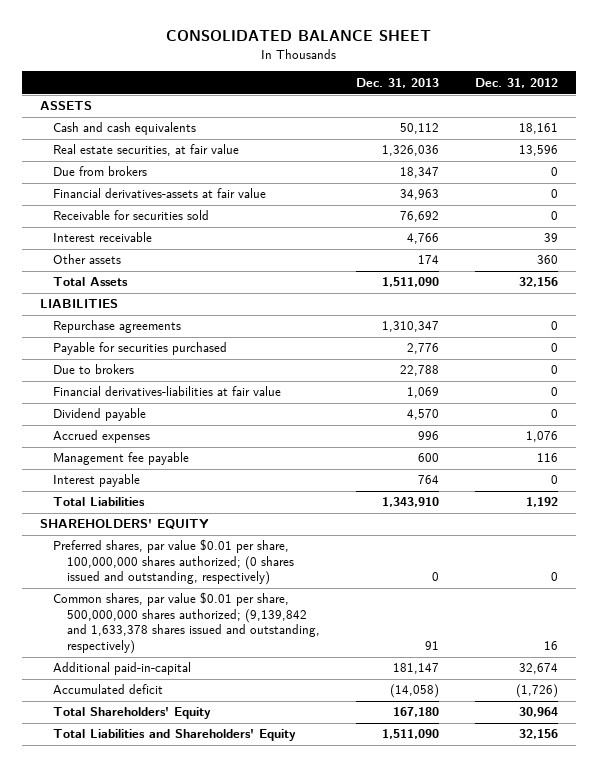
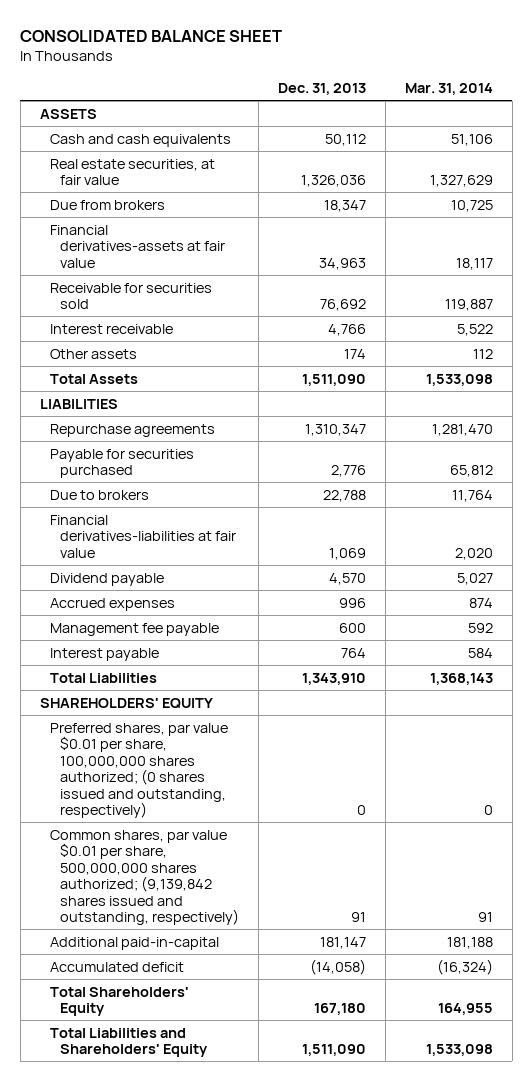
- | Dec. 31, 2013 | Dec. 31, 2012
+ | Dec. 31, 2013 | Mar. 31, 2014
- Common shares, par value $0.01 per share, 500,000,000 shares authorized; (9,139,842 and 1,633,378 shares issued and outstanding, respectively) | 91 | 16
+ Common shares, par value $0.01 per share, 500,000,000 shares authorized; (9,139,842 shares issued and outstanding, respectively) | 91 | 91

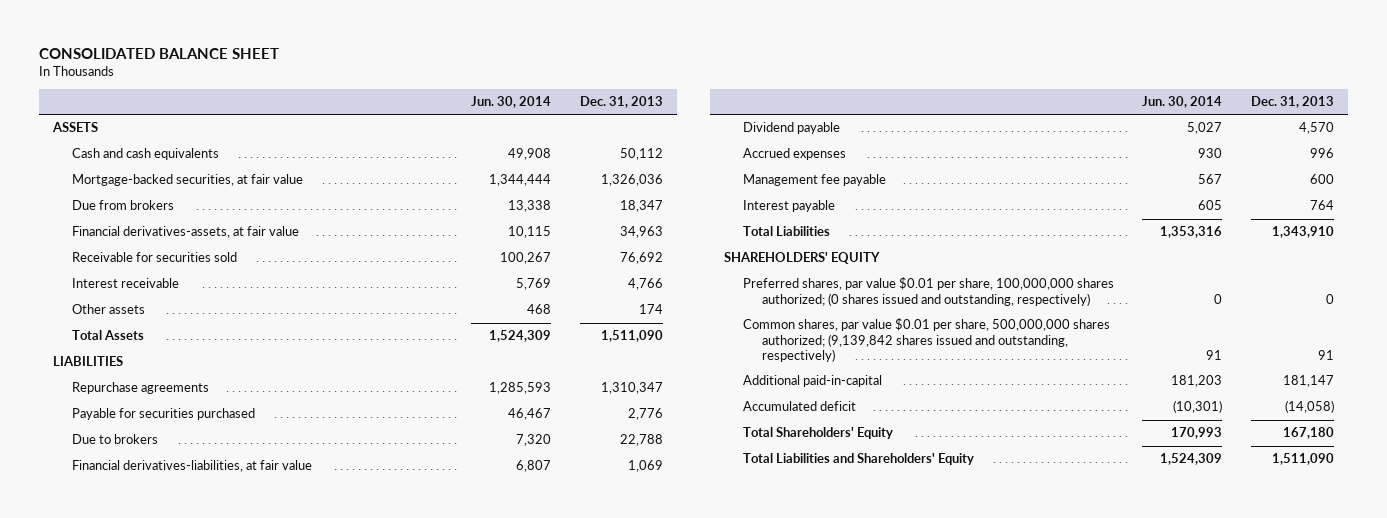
- | Dec. 31, 2013 | Mar. 31, 2014
+ | Jun. 30, 2014 | Dec. 31, 2013
- Real estate securities, at fair value | 1,326,036 | 1,327,629
+ Mortgage-backed securities, at fair value | 1,344,444 | 1,326,036
- Financial derivatives-assets at fair value | 34,963 | 18,117
+ Financial derivatives-assets, at fair value | 10,115 | 34,963
- Financial derivatives-liabilities at fair value | 1,069 | 2,020
+ Financial derivatives-liabilities, at fair value | 6,807 | 1,069

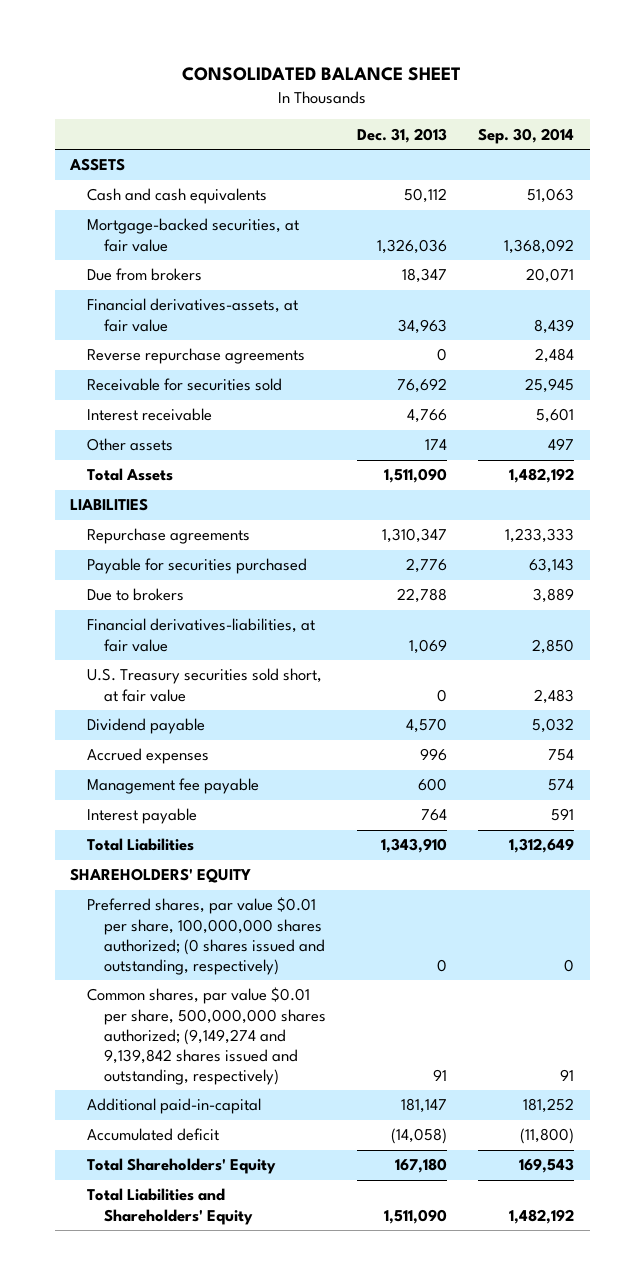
- | Jun. 30, 2014 | Dec. 31, 2013
+ | Dec. 31, 2013 | Sep. 30, 2014
+ Reverse repurchase agreements | 0 | 2,484
+ U.S. Treasury securities sold short, at fair value | 0 | 2,483
- Common shares, par value $0.01 per share, 500,000,000 shares authorized; (9,139,842 shares issued and outstanding, respectively) | 91 | 91
+ Common shares, par value $0.01 per share, 500,000,000 shares authorized; (9,149,274 and 9,139,842 shares issued and outstanding, respectively) | 91 | 91

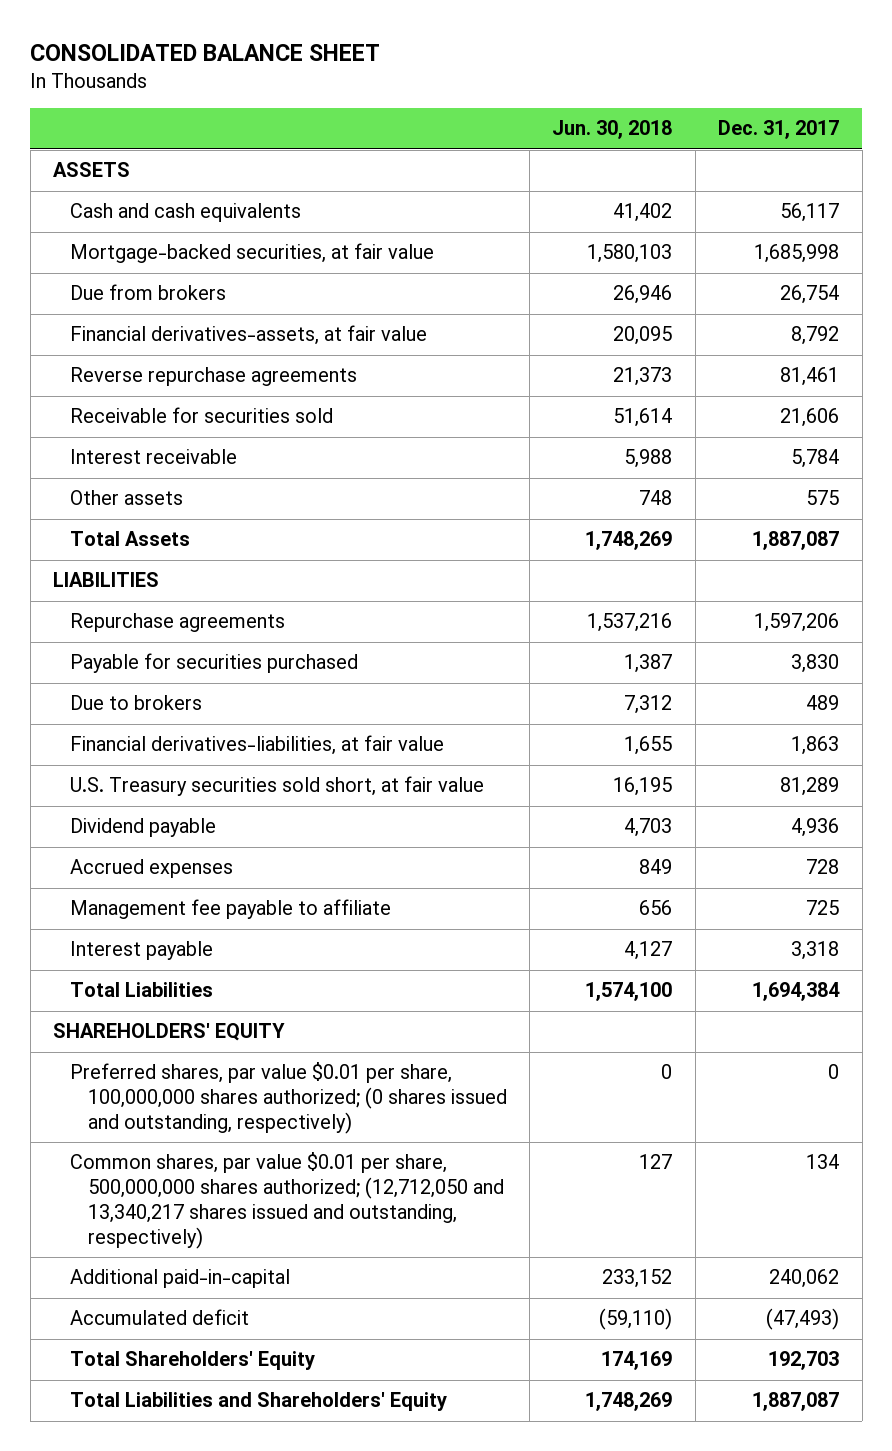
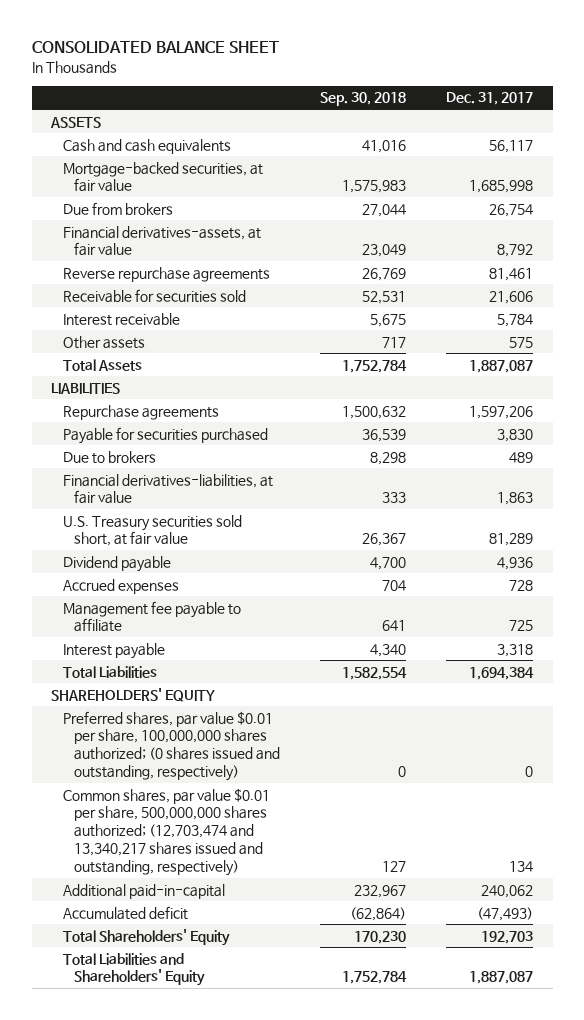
- | Jun. 30, 2018 | Dec. 31, 2017
+ | Sep. 30, 2018 | Dec. 31, 2017
- Common shares, par value $0.01 per share, 500,000,000 shares authorized; (12,712,050 and 13,340,217 shares issued and outstanding, respectively) | 127 | 134
+ Common shares, par value $0.01 per share, 500,000,000 shares authorized; (12,703,474 and 13,340,217 shares issued and outstanding, respectively) | 127 | 134

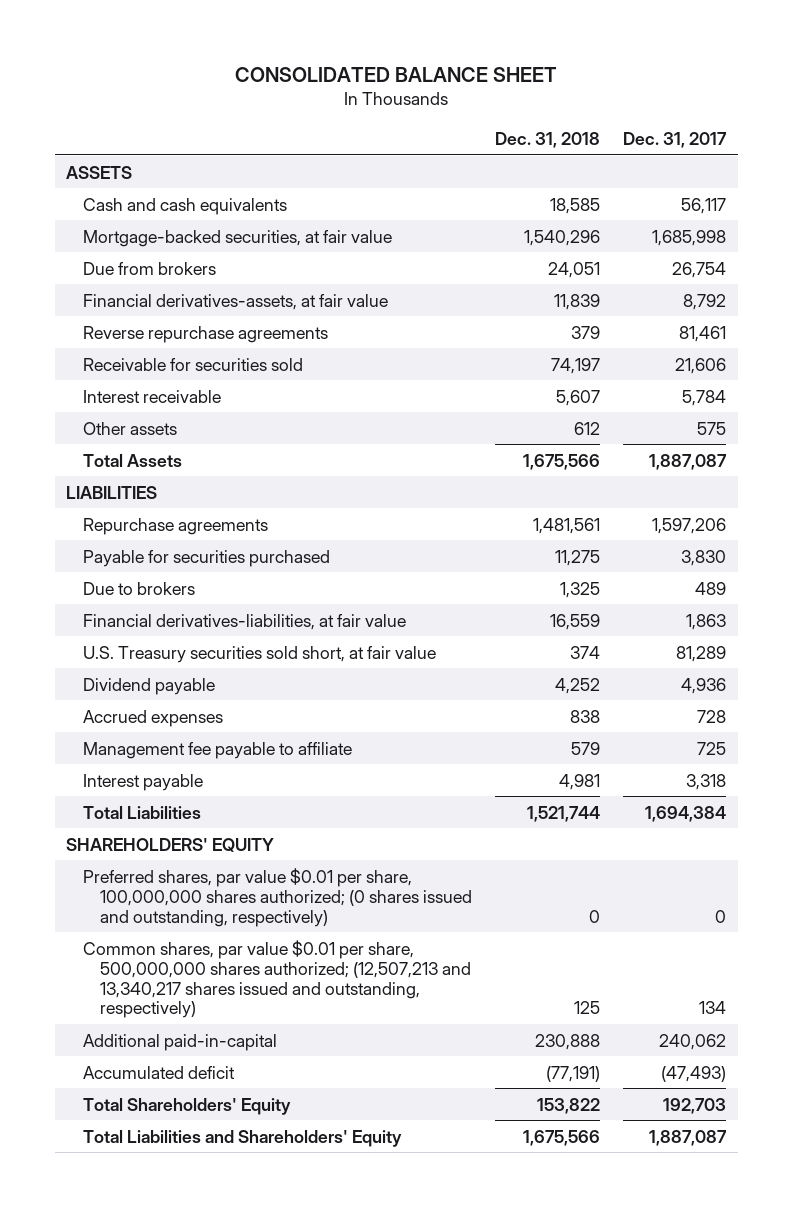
- | Sep. 30, 2018 | Dec. 31, 2017
+ | Dec. 31, 2018 | Dec. 31, 2017
- Common shares, par value $0.01 per share, 500,000,000 shares authorized; (12,703,474 and 13,340,217 shares issued and outstanding, respectively) | 127 | 134
+ Common shares, par value $0.01 per share, 500,000,000 shares authorized; (12,507,213 and 13,340,217 shares issued and outstanding, respectively) | 125 | 134

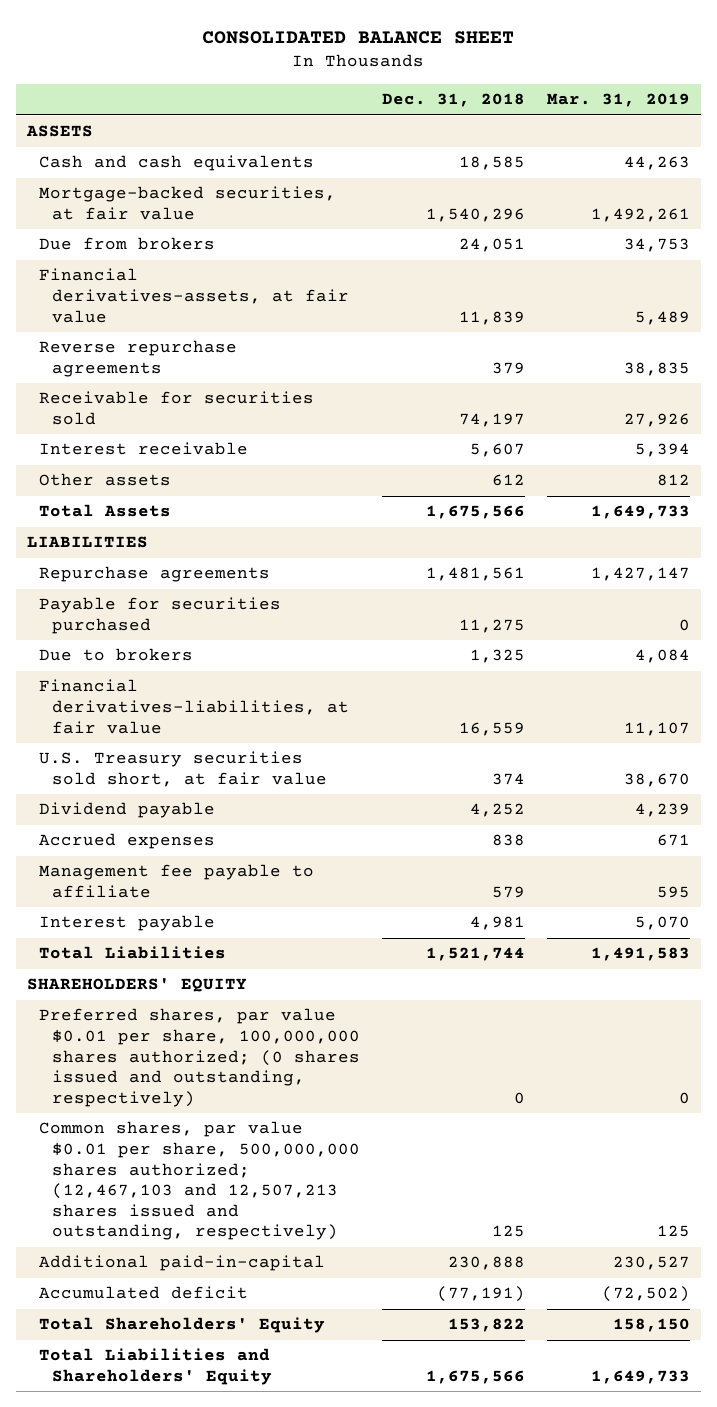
- | Dec. 31, 2018 | Dec. 31, 2017
+ | Dec. 31, 2018 | Mar. 31, 2019
- Common shares, par value $0.01 per share, 500,000,000 shares authorized; (12,507,213 and 13,340,217 shares issued and outstanding, respectively) | 125 | 134
+ Common shares, par value $0.01 per share, 500,000,000 shares authorized; (12,467,103 and 12,507,213 shares issued and outstanding, respectively) | 125 | 125

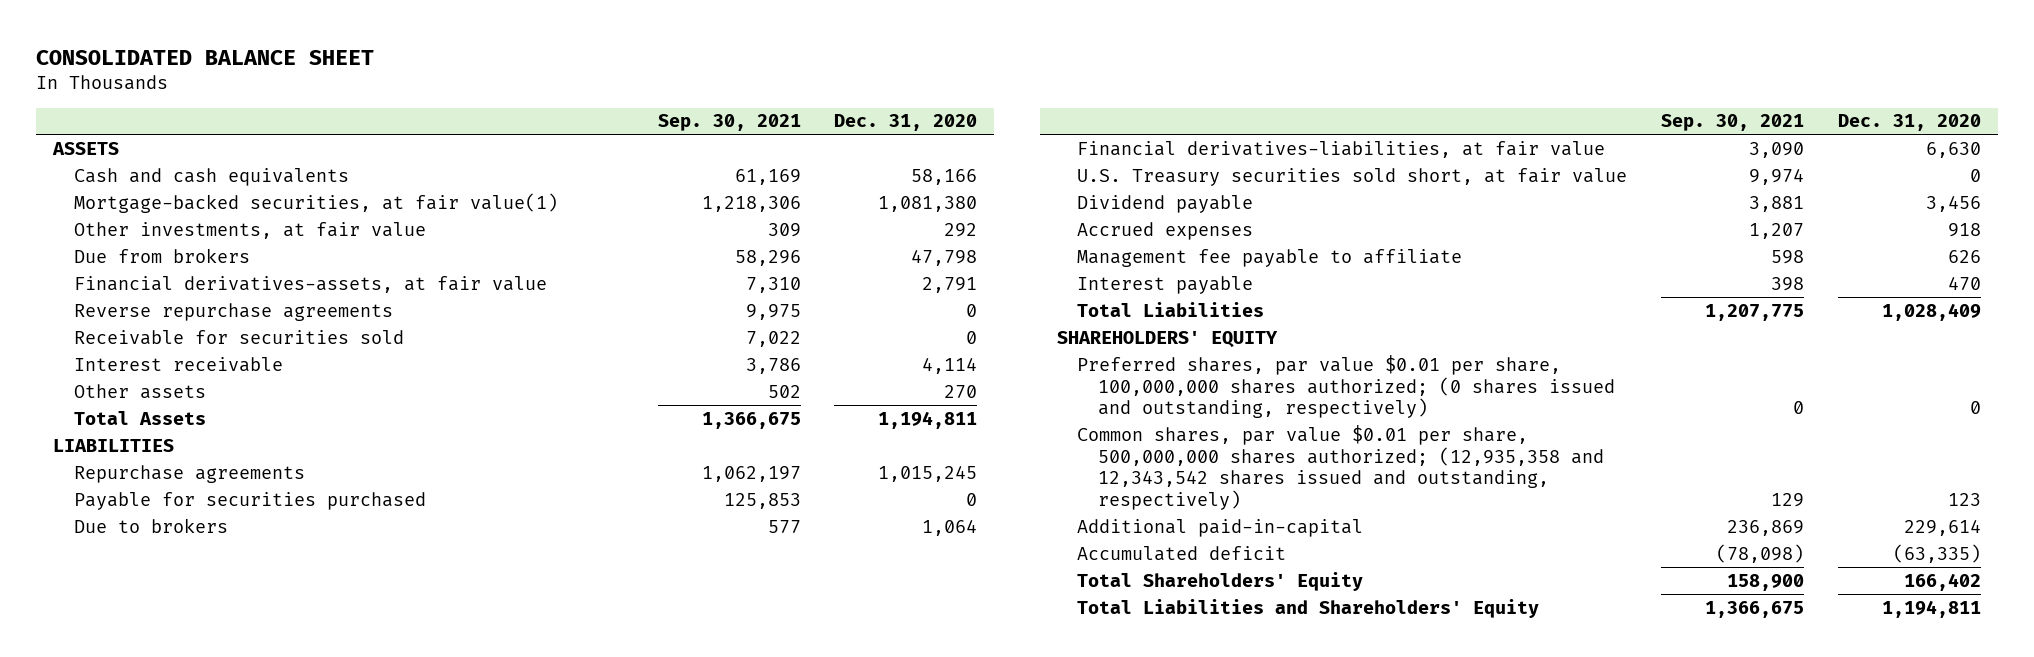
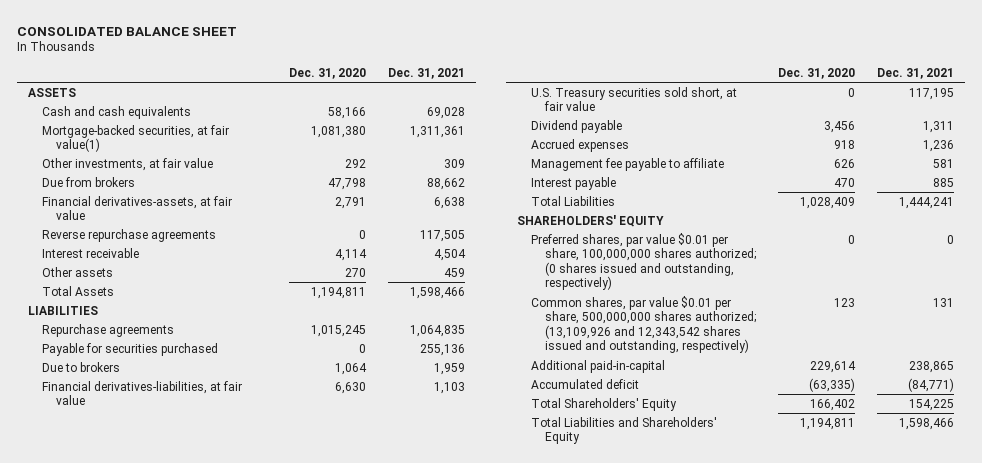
- | Sep. 30, 2021 | Dec. 31, 2020
+ | Dec. 31, 2020 | Dec. 31, 2021
- Receivable for securities sold | 7,022 | 0
- Common shares, par value $0.01 per share, 500,000,000 shares authorized; (12,935,358 and 12,343,542 shares issued and outstanding, respectively) | 129 | 123
+ Common shares, par value $0.01 per share, 500,000,000 shares authorized; (13,109,926 and 12,343,542 shares issued and outstanding, respectively) | 123 | 131

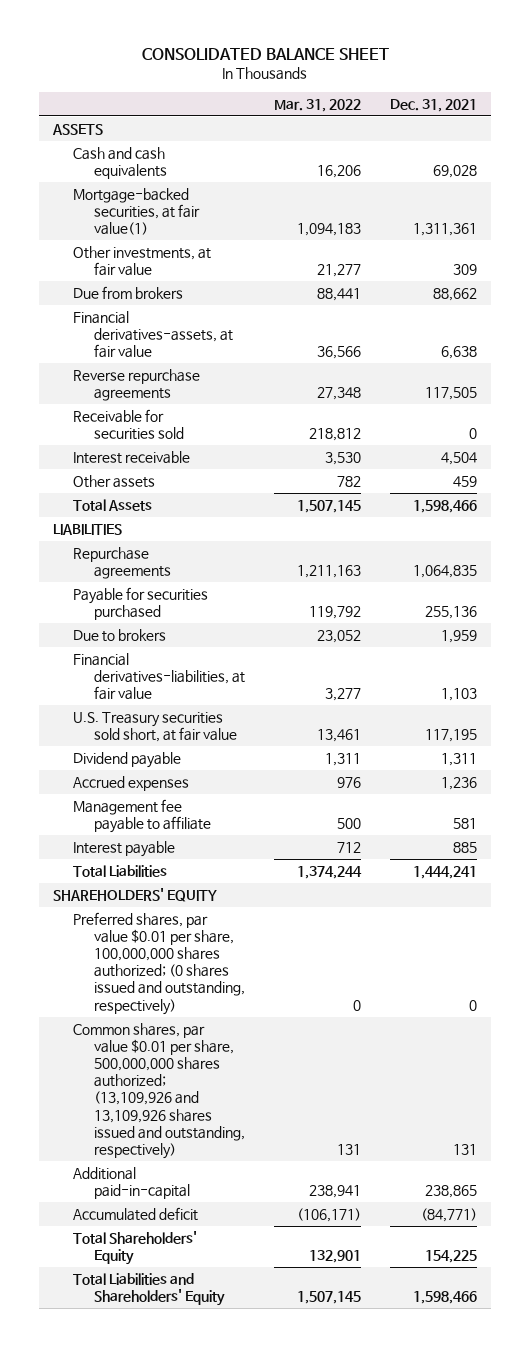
- | Dec. 31, 2020 | Dec. 31, 2021
+ | Mar. 31, 2022 | Dec. 31, 2021
+ Receivable for securities sold | 218,812 | 0
- Common shares, par value $0.01 per share, 500,000,000 shares authorized; (13,109,926 and 12,343,542 shares issued and outstanding, respectively) | 123 | 131
+ Common shares, par value $0.01 per share, 500,000,000 shares authorized; (13,109,926 and 13,109,926 shares issued and outstanding, respectively) | 131 | 131

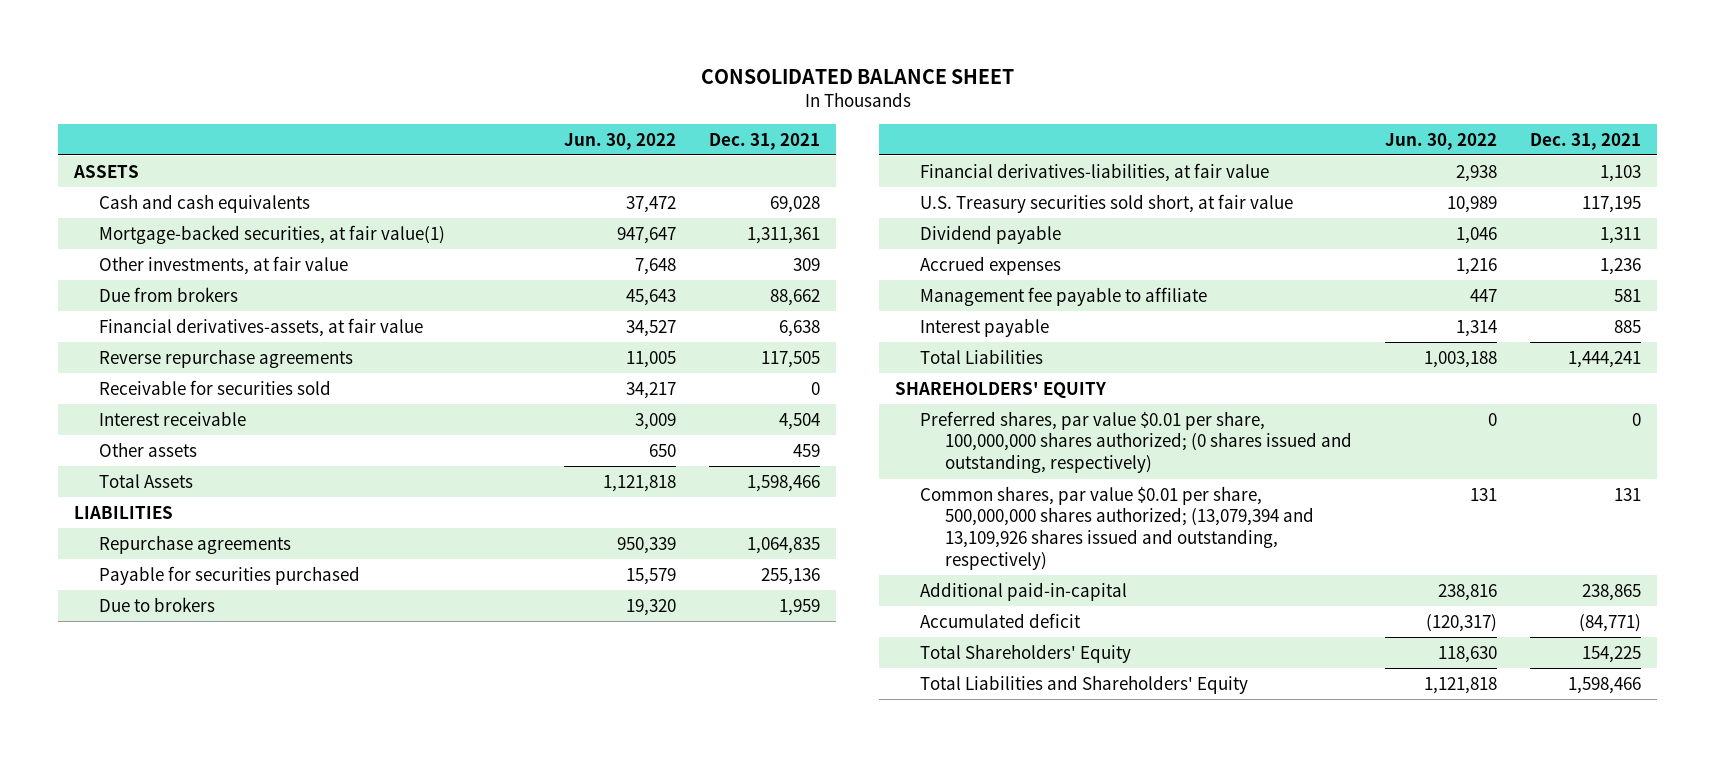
- | Mar. 31, 2022 | Dec. 31, 2021
+ | Jun. 30, 2022 | Dec. 31, 2021
- Common shares, par value $0.01 per share, 500,000,000 shares authorized; (13,109,926 and 13,109,926 shares issued and outstanding, respectively) | 131 | 131
+ Common shares, par value $0.01 per share, 500,000,000 shares authorized; (13,079,394 and 13,109,926 shares issued and outstanding, respectively) | 131 | 131

